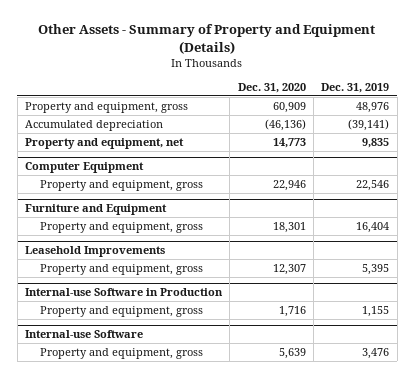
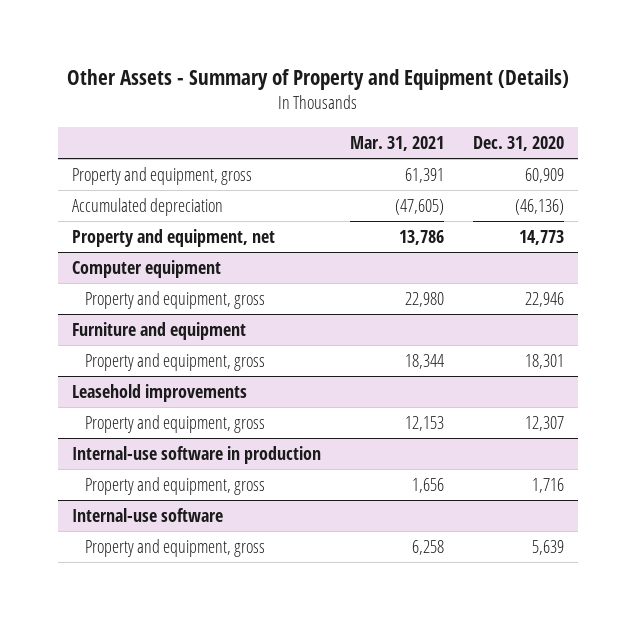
- | Dec. 31, 2020 | Dec. 31, 2019
+ | Mar. 31, 2021 | Dec. 31, 2020
- Computer Equipment
+ Computer equipment
- Furniture and Equipment
+ Furniture and equipment
- Leasehold Improvements
+ Leasehold improvements
- Internal-use Software in Production
+ Internal-use software in production
- Internal-use Software
+ Internal-use software

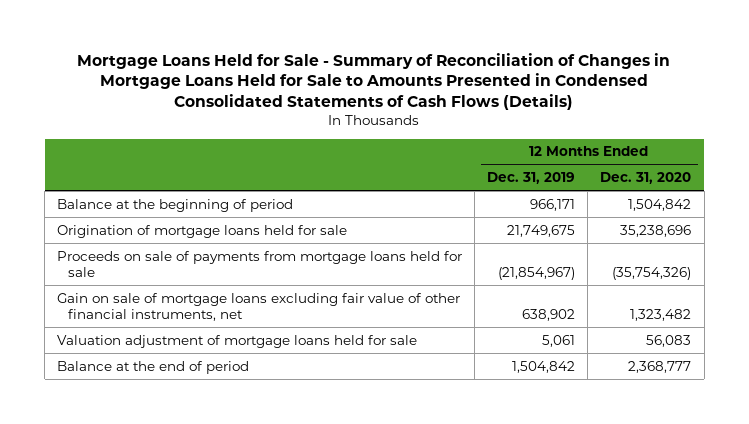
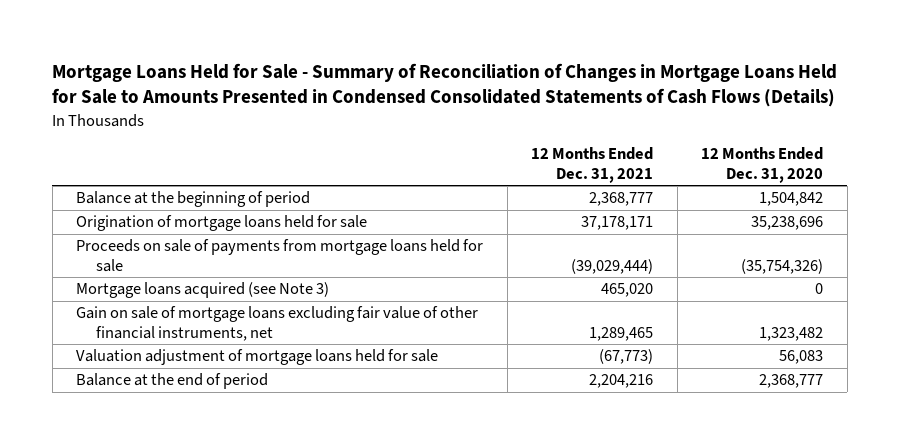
- | 12 Months Ended Dec. 31, 2019 | 12 Months Ended Dec. 31, 2020
+ | 12 Months Ended Dec. 31, 2021 | 12 Months Ended Dec. 31, 2020
+ Mortgage loans acquired (see Note 3) | 465,020 | 0

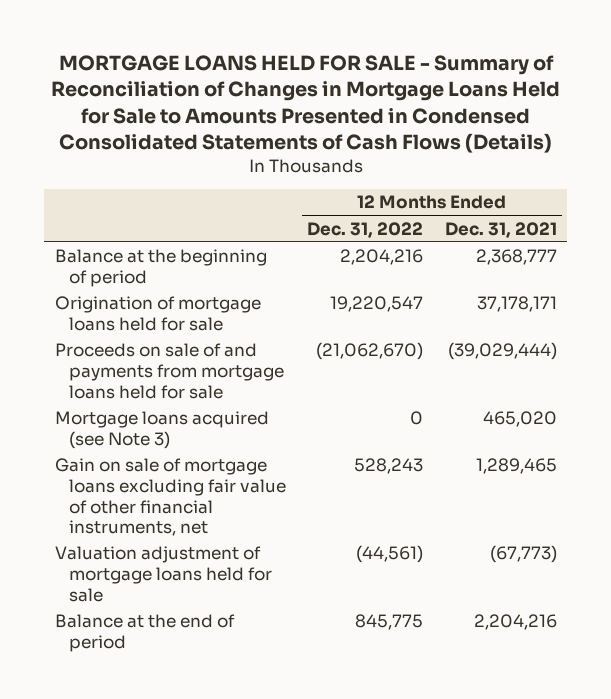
- Mortgage Loans Held for Sale - Summary of Reconciliation of Changes in Mortgage Loans Held for Sale to Amounts Presented in Condensed Consolidated Statements of Cash Flows (Details)
+ MORTGAGE LOANS HELD FOR SALE - Summary of Reconciliation of Changes in Mortgage Loans Held for Sale to Amounts Presented in Condensed Consolidated Statements of Cash Flows (Details)
- | 12 Months Ended Dec. 31, 2021 | 12 Months Ended Dec. 31, 2020
+ | 12 Months Ended Dec. 31, 2022 | 12 Months Ended Dec. 31, 2021
- Proceeds on sale of payments from mortgage loans held for sale | (39,029,444) | (35,754,326)
+ Proceeds on sale of and payments from mortgage loans held for sale | (21,062,670) | (39,029,444)

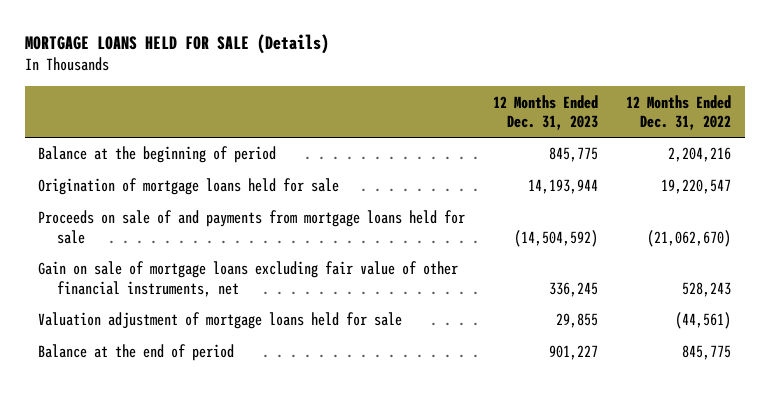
- MORTGAGE LOANS HELD FOR SALE - Summary of Reconciliation of Changes in Mortgage Loans Held for Sale to Amounts Presented in Condensed Consolidated Statements of Cash Flows (Details)
+ MORTGAGE LOANS HELD FOR SALE (Details)
- | 12 Months Ended Dec. 31, 2022 | 12 Months Ended Dec. 31, 2021
+ | 12 Months Ended Dec. 31, 2023 | 12 Months Ended Dec. 31, 2022
- Mortgage loans acquired (see Note 3) | 0 | 465,020

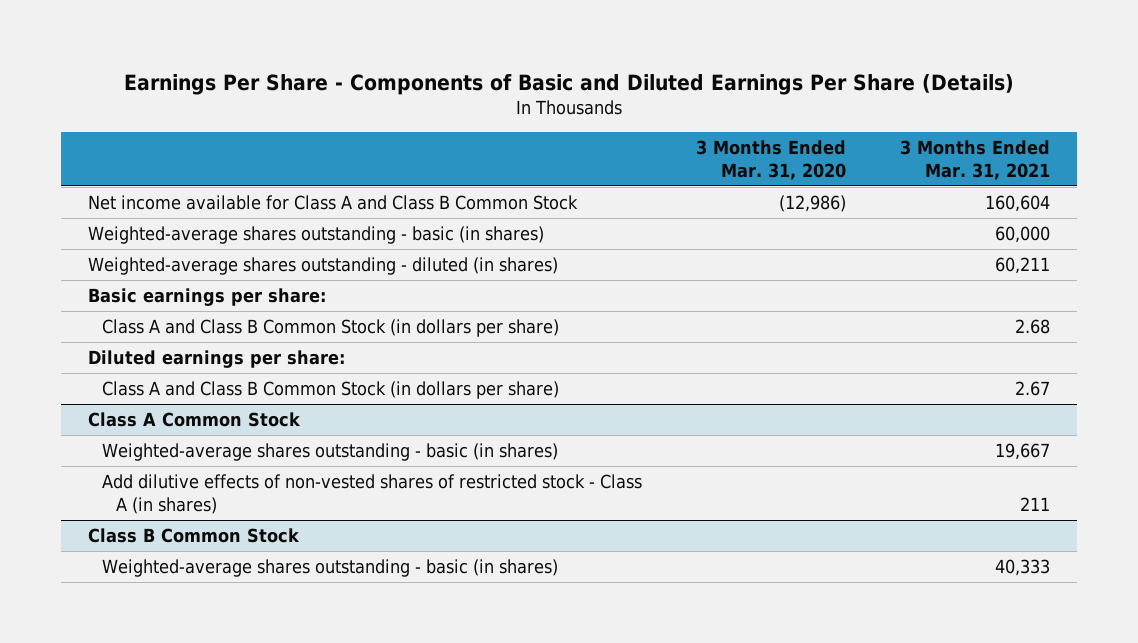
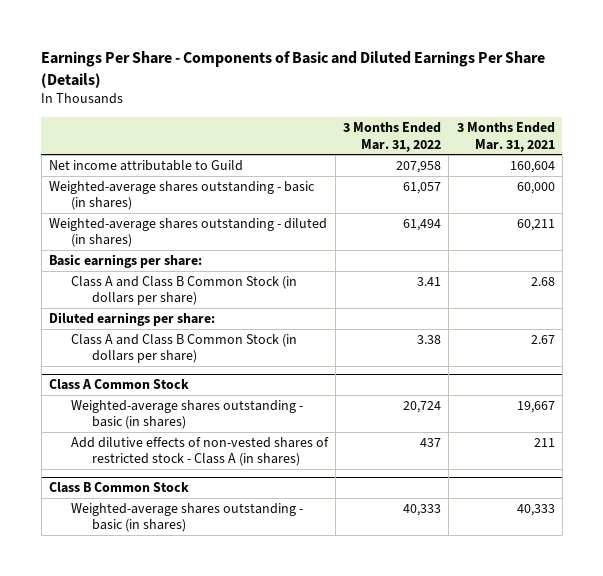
- | 3 Months Ended Mar. 31, 2020 | 3 Months Ended Mar. 31, 2021
+ | 3 Months Ended Mar. 31, 2022 | 3 Months Ended Mar. 31, 2021
- Net income available for Class A and Class B Common Stock | (12,986) | 160,604
+ Net income attributable to Guild | 207,958 | 160,604

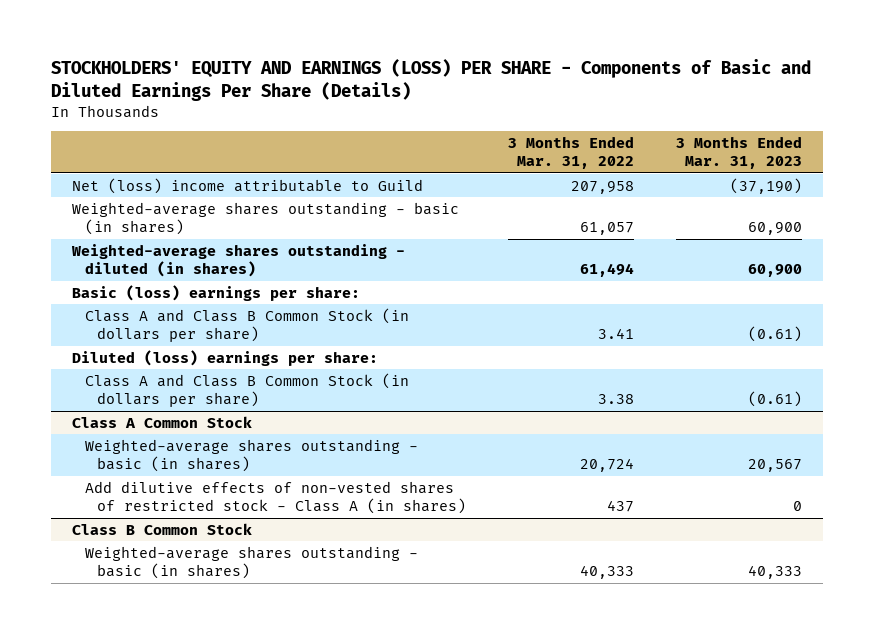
- Earnings Per Share - Components of Basic and Diluted Earnings Per Share (Details)
+ STOCKHOLDERS' EQUITY AND EARNINGS (LOSS) PER SHARE - Components of Basic and Diluted Earnings Per Share (Details)
- | 3 Months Ended Mar. 31, 2022 | 3 Months Ended Mar. 31, 2021
+ | 3 Months Ended Mar. 31, 2022 | 3 Months Ended Mar. 31, 2023
- Net income attributable to Guild | 207,958 | 160,604
+ Net (loss) income attributable to Guild | 207,958 | (37,190)
- Basic earnings per share:
+ Basic (loss) earnings per share:
- Diluted earnings per share:
+ Diluted (loss) earnings per share:

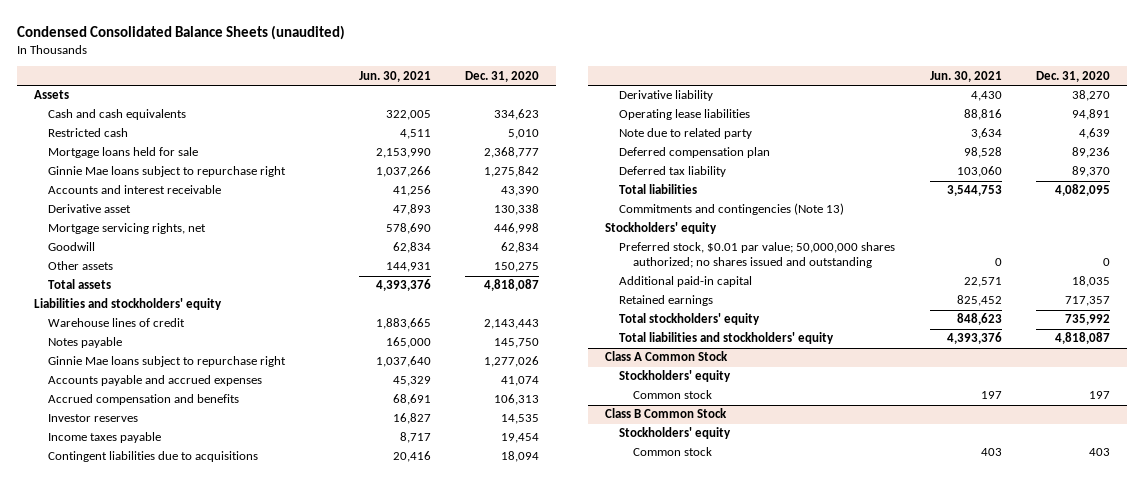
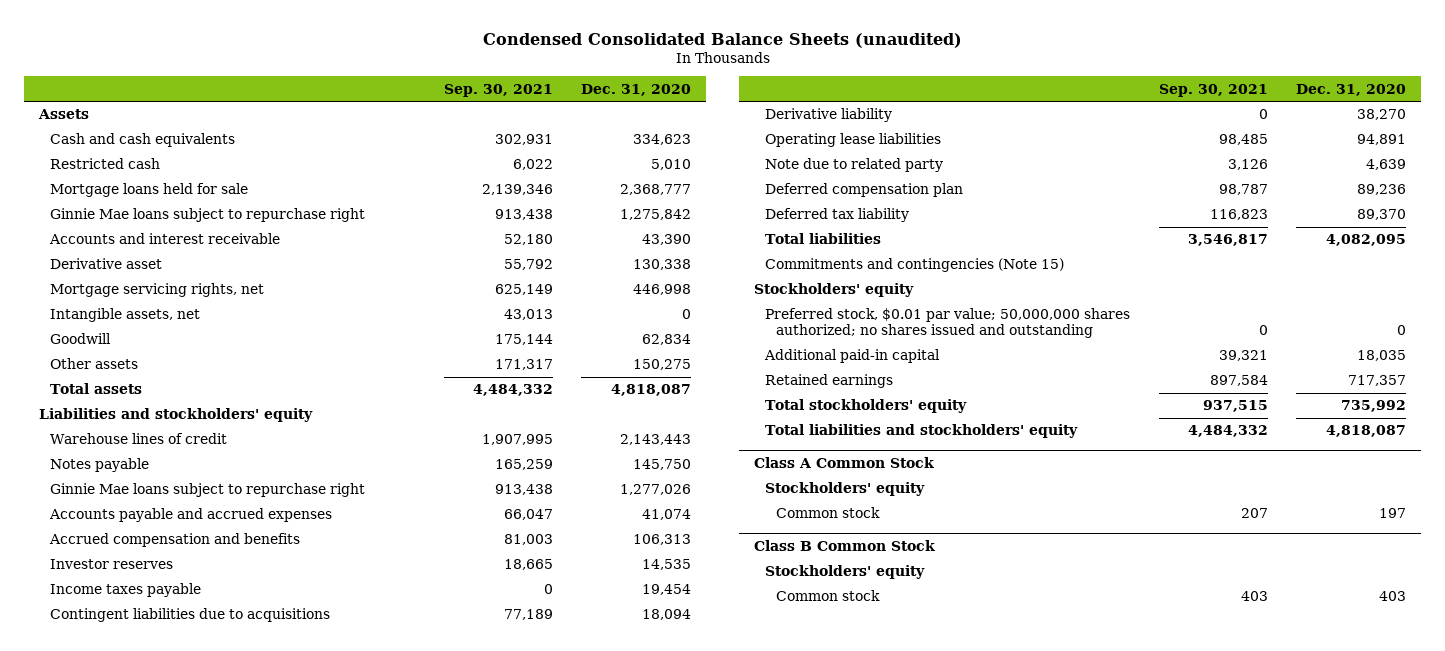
- | Jun. 30, 2021 | Dec. 31, 2020
+ | Sep. 30, 2021 | Dec. 31, 2020
+ Intangible assets, net | 43,013 | 0
- Commitments and contingencies (Note 13)
+ Commitments and contingencies (Note 15)

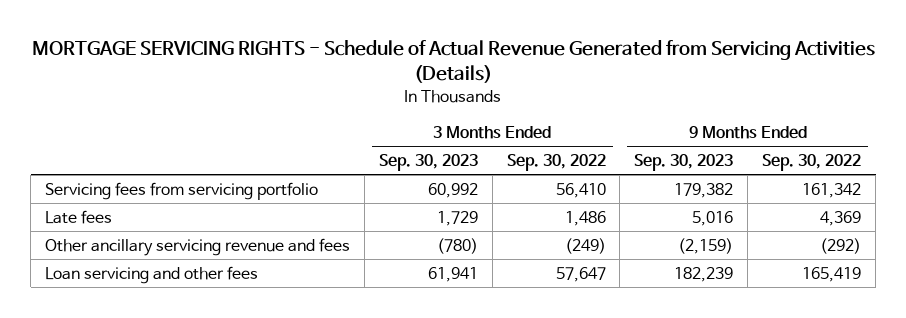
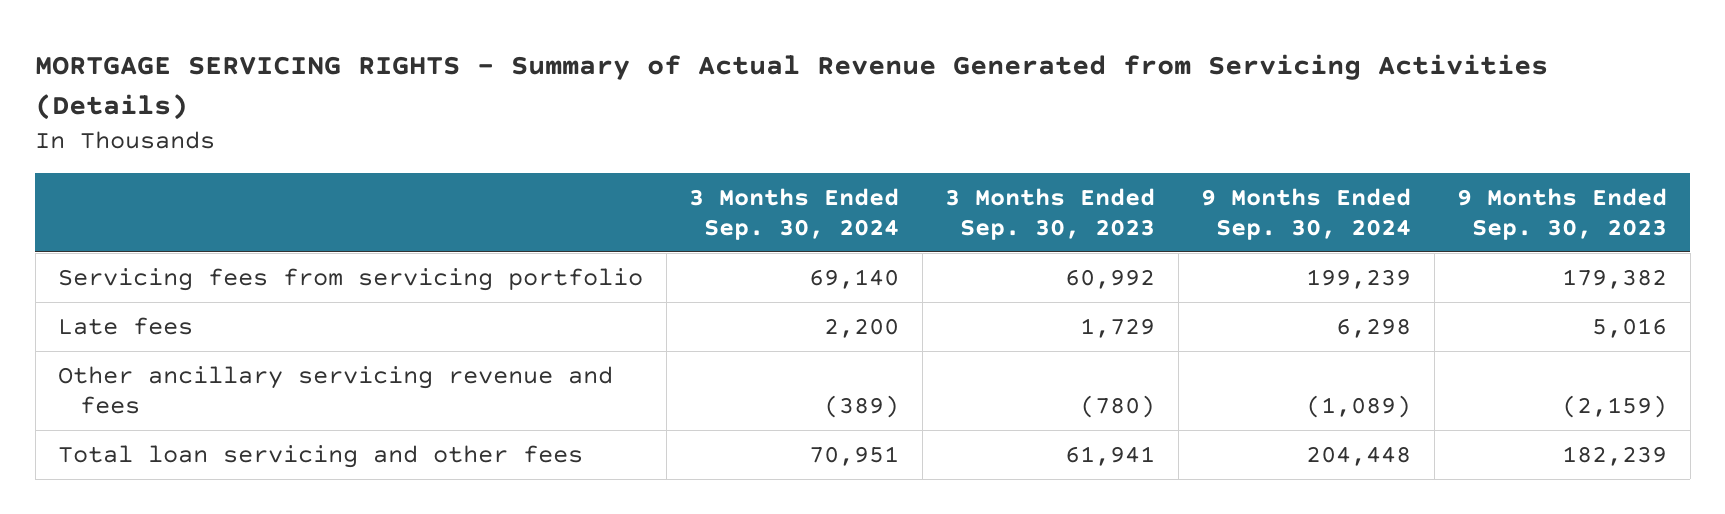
- MORTGAGE SERVICING RIGHTS - Schedule of Actual Revenue Generated from Servicing Activities (Details)
+ MORTGAGE SERVICING RIGHTS - Summary of Actual Revenue Generated from Servicing Activities (Details)
- | 3 Months Ended Sep. 30, 2023 | 3 Months Ended Sep. 30, 2022 | 9 Months Ended Sep. 30, 2023 | 9 Months Ended Sep. 30, 2022
+ | 3 Months Ended Sep. 30, 2024 | 3 Months Ended Sep. 30, 2023 | 9 Months Ended Sep. 30, 2024 | 9 Months Ended Sep. 30, 2023
- Loan servicing and other fees | 61,941 | 57,647 | 182,239 | 165,419
+ Total loan servicing and other fees | 70,951 | 61,941 | 204,448 | 182,239

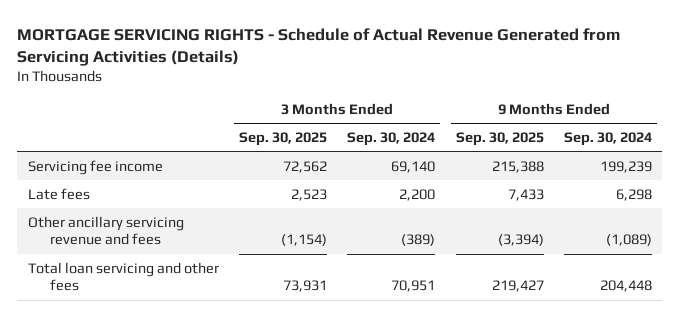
- MORTGAGE SERVICING RIGHTS - Summary of Actual Revenue Generated from Servicing Activities (Details)
+ MORTGAGE SERVICING RIGHTS - Schedule of Actual Revenue Generated from Servicing Activities (Details)
- | 3 Months Ended Sep. 30, 2024 | 3 Months Ended Sep. 30, 2023 | 9 Months Ended Sep. 30, 2024 | 9 Months Ended Sep. 30, 2023
+ | 3 Months Ended Sep. 30, 2025 | 3 Months Ended Sep. 30, 2024 | 9 Months Ended Sep. 30, 2025 | 9 Months Ended Sep. 30, 2024
- Servicing fees from servicing portfolio | 69,140 | 60,992 | 199,239 | 179,382
+ Servicing fee income | 72,562 | 69,140 | 215,388 | 199,239

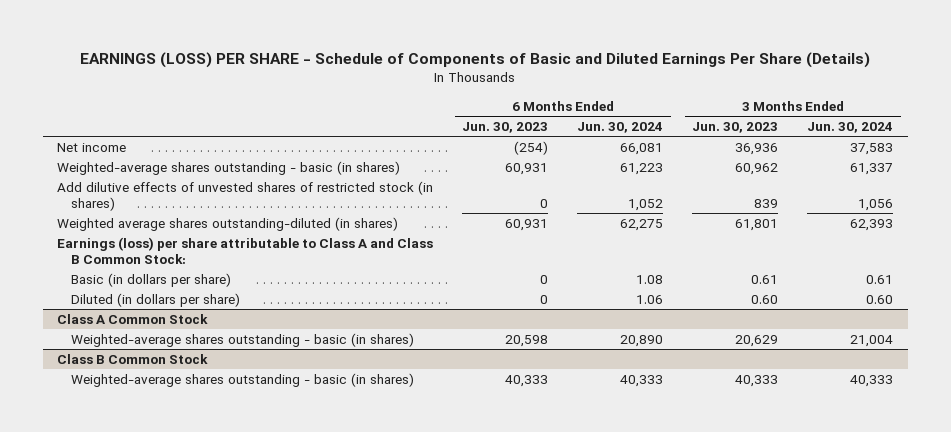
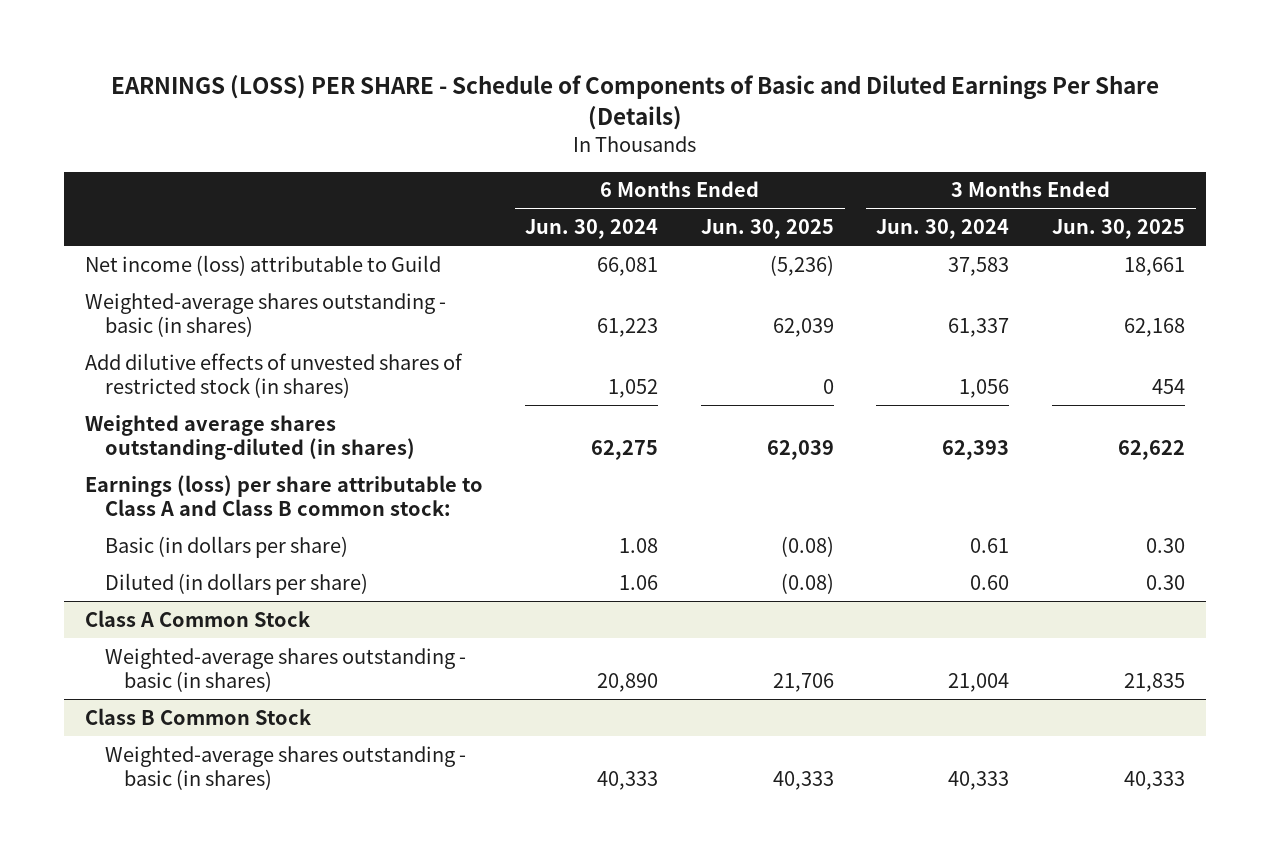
- | 6 Months Ended Jun. 30, 2023 | 6 Months Ended Jun. 30, 2024 | 3 Months Ended Jun. 30, 2023 | 3 Months Ended Jun. 30, 2024
+ | 6 Months Ended Jun. 30, 2024 | 6 Months Ended Jun. 30, 2025 | 3 Months Ended Jun. 30, 2024 | 3 Months Ended Jun. 30, 2025
- Net income | (254) | 66,081 | 36,936 | 37,583
+ Net income (loss) attributable to Guild | 66,081 | (5,236) | 37,583 | 18,661
- Earnings (loss) per share attributable to Class A and Class B Common Stock:
+ Earnings (loss) per share attributable to Class A and Class B common stock:

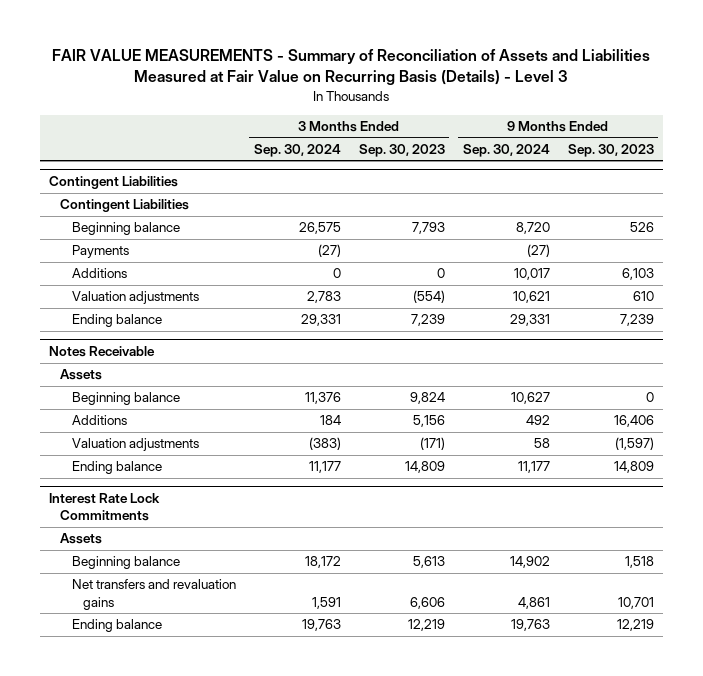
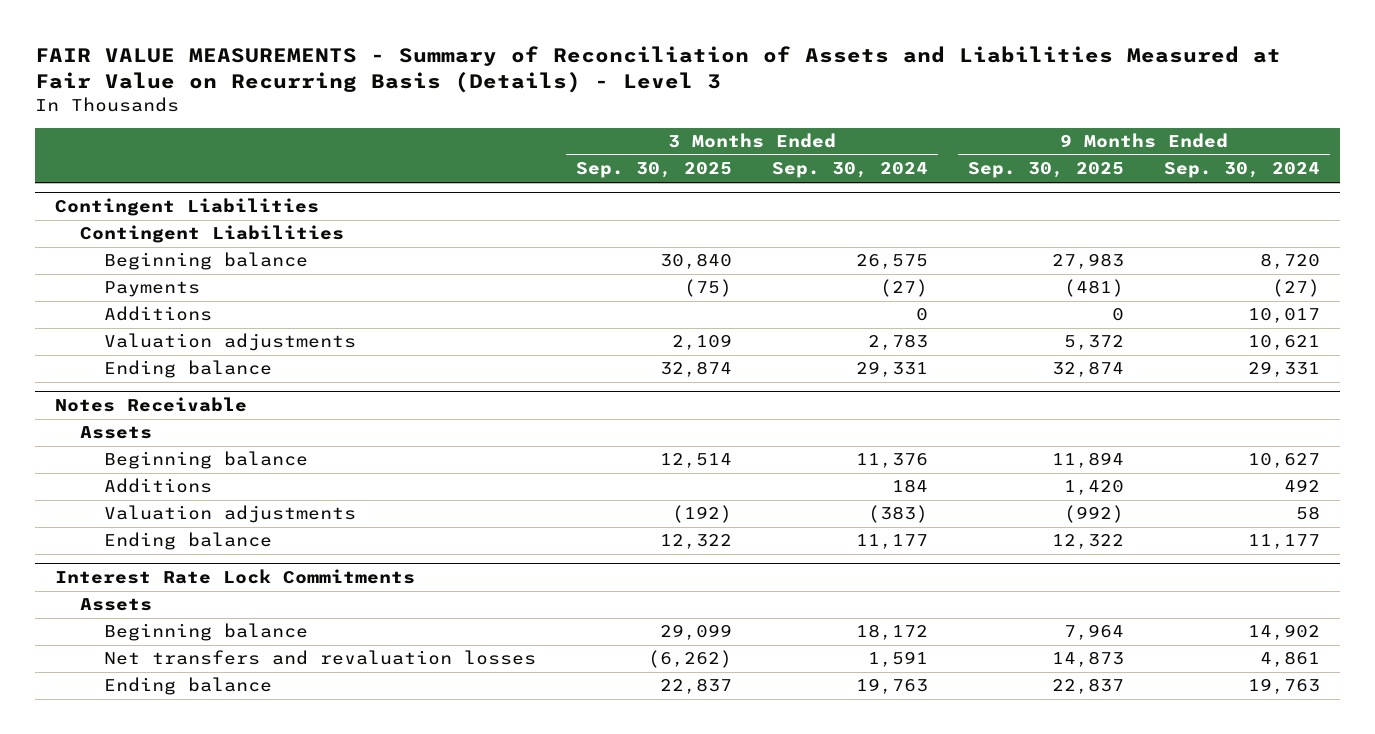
- | 3 Months Ended Sep. 30, 2024 | 3 Months Ended Sep. 30, 2023 | 9 Months Ended Sep. 30, 2024 | 9 Months Ended Sep. 30, 2023
+ | 3 Months Ended Sep. 30, 2025 | 3 Months Ended Sep. 30, 2024 | 9 Months Ended Sep. 30, 2025 | 9 Months Ended Sep. 30, 2024
@ Interest Rate Lock Commitments
- Net transfers and revaluation gains | 1,591 | 6,606 | 4,861 | 10,701
+ Net transfers and revaluation losses | (6,262) | 1,591 | 14,873 | 4,861

